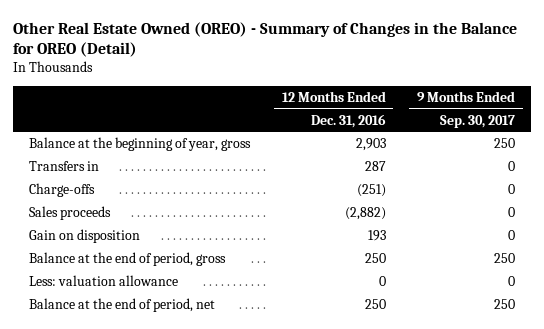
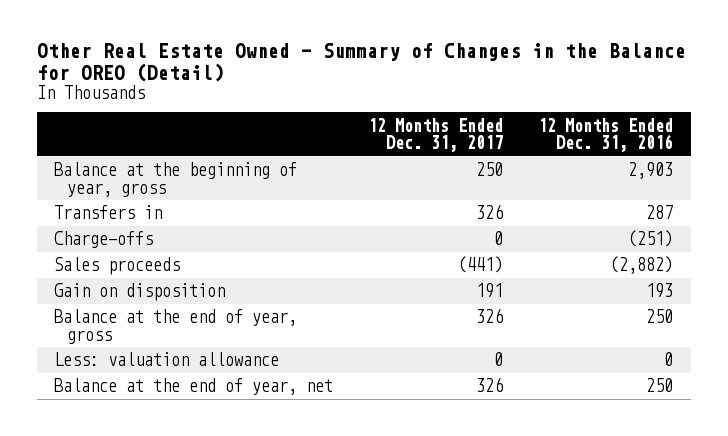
- Other Real Estate Owned (OREO) - Summary of Changes in the Balance for OREO (Detail)
+ Other Real Estate Owned - Summary of Changes in the Balance for OREO (Detail)
- | 12 Months Ended Dec. 31, 2016 | 9 Months Ended Sep. 30, 2017
+ | 12 Months Ended Dec. 31, 2017 | 12 Months Ended Dec. 31, 2016
- Balance at the end of period, gross | 250 | 250
+ Balance at the end of year, gross | 326 | 250
- Balance at the end of period, net | 250 | 250
+ Balance at the end of year, net | 326 | 250

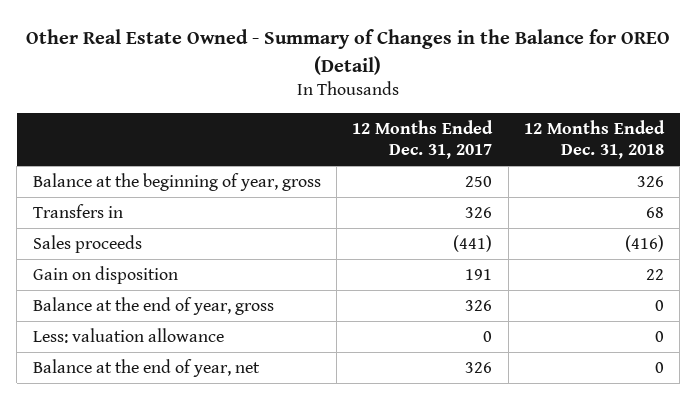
- | 12 Months Ended Dec. 31, 2017 | 12 Months Ended Dec. 31, 2016
+ | 12 Months Ended Dec. 31, 2017 | 12 Months Ended Dec. 31, 2018
- Charge-offs | 0 | (251)

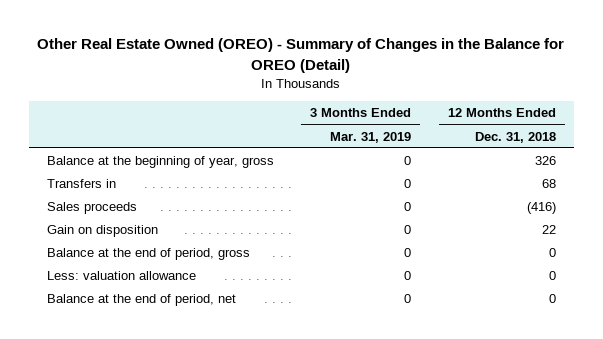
- Other Real Estate Owned - Summary of Changes in the Balance for OREO (Detail)
+ Other Real Estate Owned (OREO) - Summary of Changes in the Balance for OREO (Detail)
- | 12 Months Ended Dec. 31, 2017 | 12 Months Ended Dec. 31, 2018
+ | 3 Months Ended Mar. 31, 2019 | 12 Months Ended Dec. 31, 2018
- Balance at the end of year, gross | 326 | 0
+ Balance at the end of period, gross | 0 | 0
- Balance at the end of year, net | 326 | 0
+ Balance at the end of period, net | 0 | 0

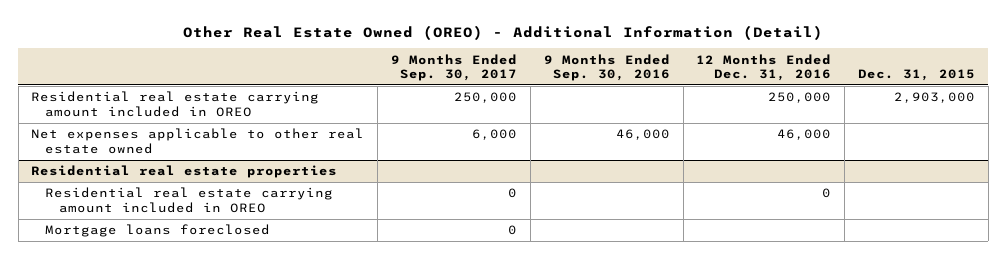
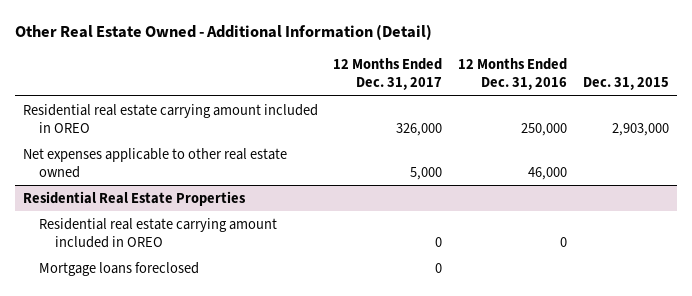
- Other Real Estate Owned (OREO) - Additional Information (Detail)
+ Other Real Estate Owned - Additional Information (Detail)
- | 9 Months Ended Sep. 30, 2017 | 9 Months Ended Sep. 30, 2016 | 12 Months Ended Dec. 31, 2016 | Dec. 31, 2015
+ | 12 Months Ended Dec. 31, 2017 | 12 Months Ended Dec. 31, 2016 | Dec. 31, 2015
- Residential real estate properties
+ Residential Real Estate Properties

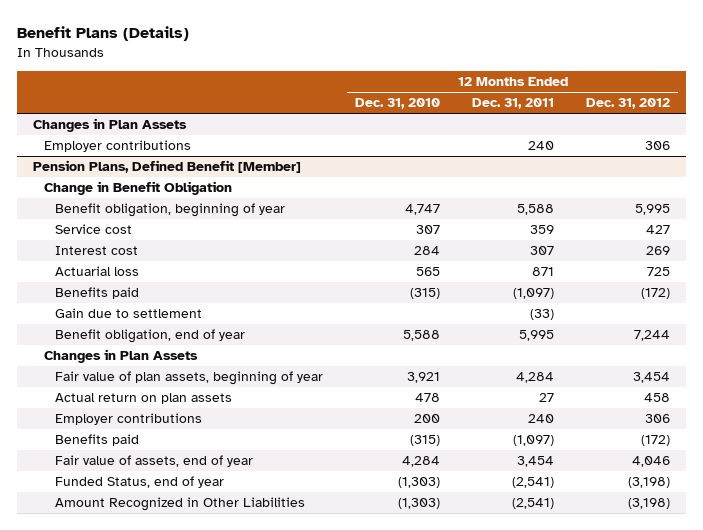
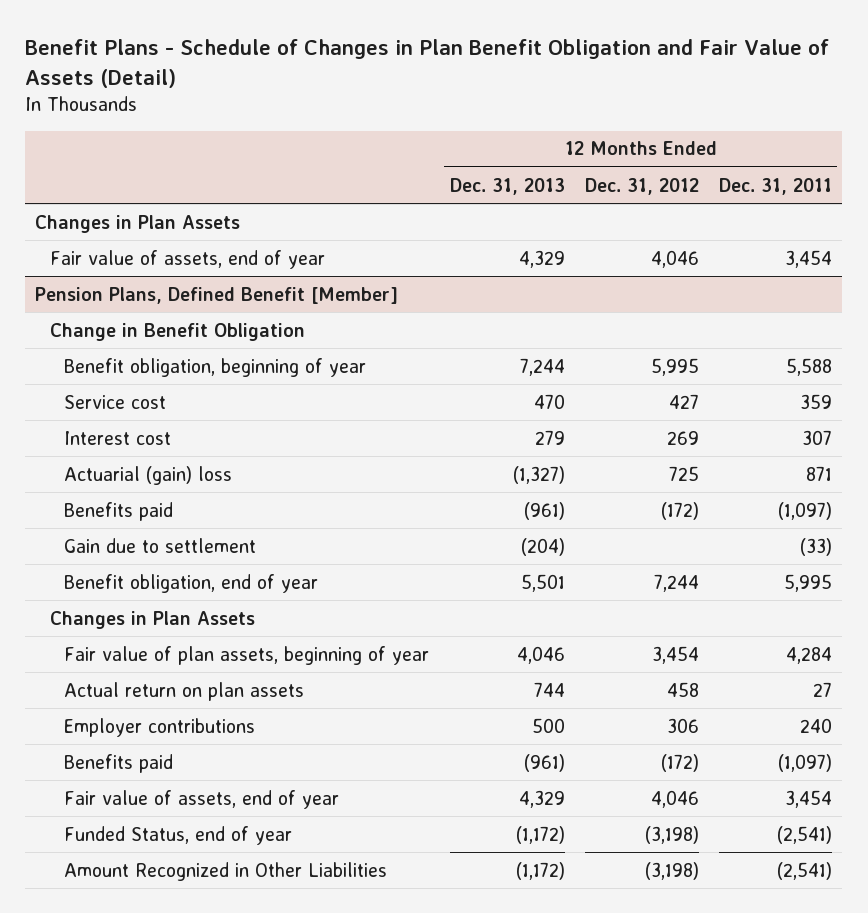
- Benefit Plans (Details)
+ Benefit Plans - Schedule of Changes in Plan Benefit Obligation and Fair Value of Assets (Detail)
- | 12 Months Ended Dec. 31, 2010 | 12 Months Ended Dec. 31, 2011 | 12 Months Ended Dec. 31, 2012
+ | 12 Months Ended Dec. 31, 2013 | 12 Months Ended Dec. 31, 2012 | 12 Months Ended Dec. 31, 2011
- Employer contributions | | 240 | 306
+ Fair value of assets, end of year | 4,329 | 4,046 | 3,454
@ Pension Plans, Defined Benefit [Member]
- Actuarial loss | 565 | 871 | 725
+ Actuarial (gain) loss | (1,327) | 725 | 871

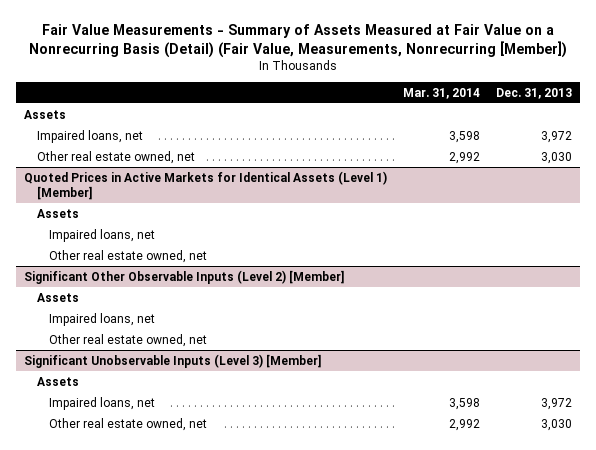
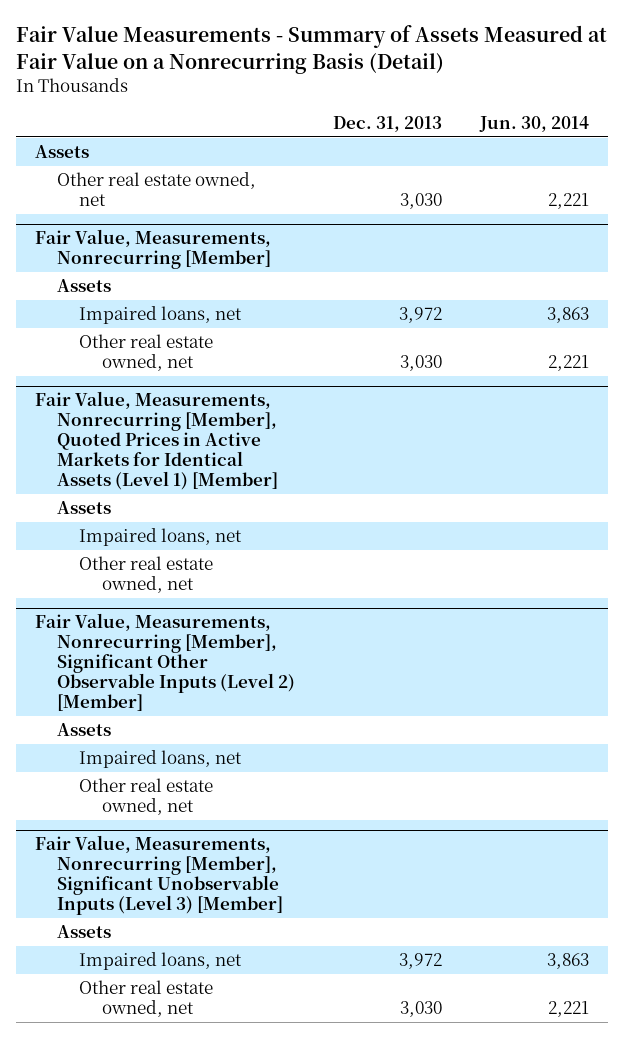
- Fair Value Measurements - Summary of Assets Measured at Fair Value on a Nonrecurring Basis (Detail) (Fair Value, Measurements, Nonrecurring [Member])
+ Fair Value Measurements - Summary of Assets Measured at Fair Value on a Nonrecurring Basis (Detail)
- | Mar. 31, 2014 | Dec. 31, 2013
+ | Dec. 31, 2013 | Jun. 30, 2014
+ Other real estate owned, net | 3,030 | 2,221
+ Fair Value, Measurements, Nonrecurring [Member]
+ Assets
- Quoted Prices in Active Markets for Identical Assets (Level 1) [Member]
+ Fair Value, Measurements, Nonrecurring [Member], Quoted Prices in Active Markets for Identical Assets (Level 1) [Member]
- Significant Other Observable Inputs (Level 2) [Member]
+ Fair Value, Measurements, Nonrecurring [Member], Significant Other Observable Inputs (Level 2) [Member]
- Significant Unobservable Inputs (Level 3) [Member]
+ Fair Value, Measurements, Nonrecurring [Member], Significant Unobservable Inputs (Level 3) [Member]

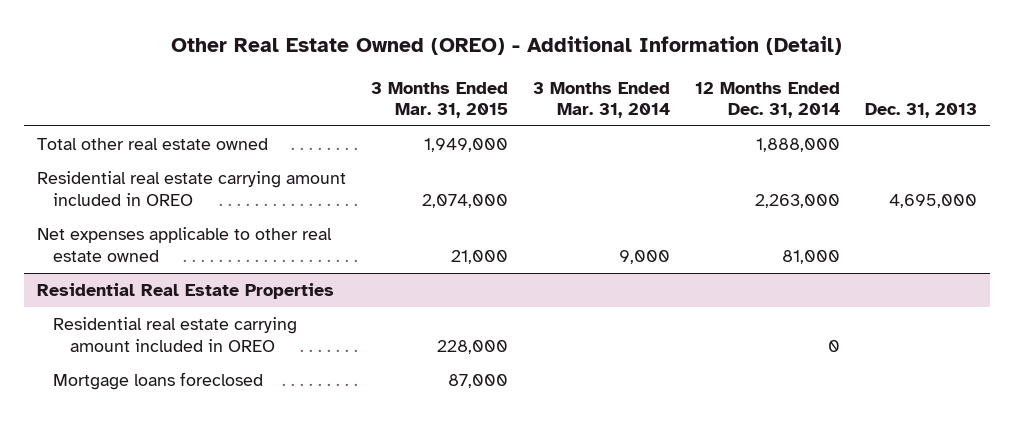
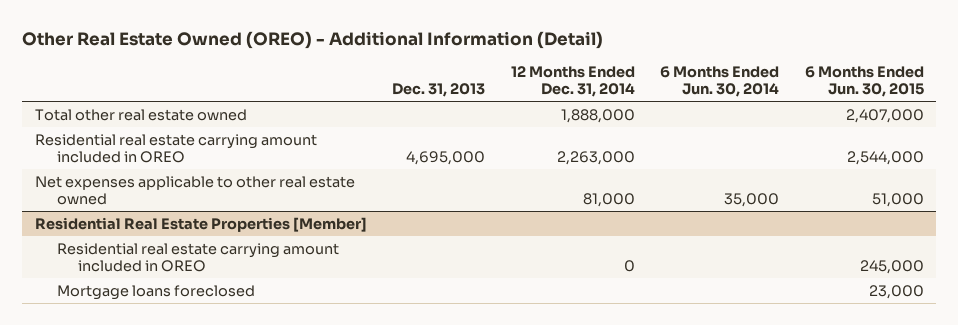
- | 3 Months Ended Mar. 31, 2015 | 3 Months Ended Mar. 31, 2014 | 12 Months Ended Dec. 31, 2014 | Dec. 31, 2013
+ | Dec. 31, 2013 | 12 Months Ended Dec. 31, 2014 | 6 Months Ended Jun. 30, 2014 | 6 Months Ended Jun. 30, 2015
- Residential Real Estate Properties
+ Residential Real Estate Properties [Member]

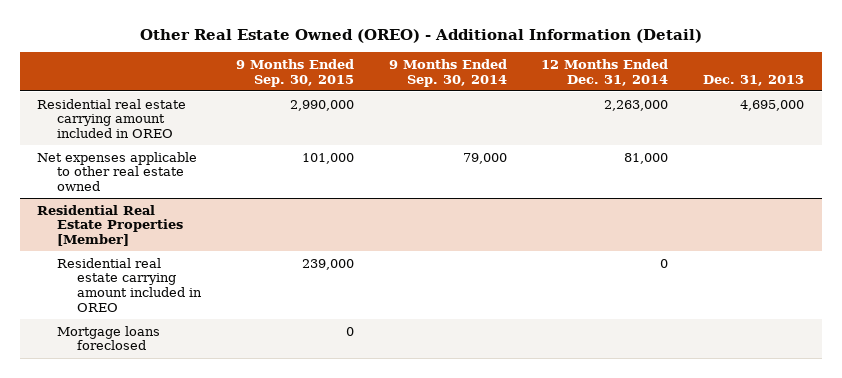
- | Dec. 31, 2013 | 12 Months Ended Dec. 31, 2014 | 6 Months Ended Jun. 30, 2014 | 6 Months Ended Jun. 30, 2015
+ | 9 Months Ended Sep. 30, 2015 | 9 Months Ended Sep. 30, 2014 | 12 Months Ended Dec. 31, 2014 | Dec. 31, 2013
- Total other real estate owned | | 1,888,000 | | 2,407,000

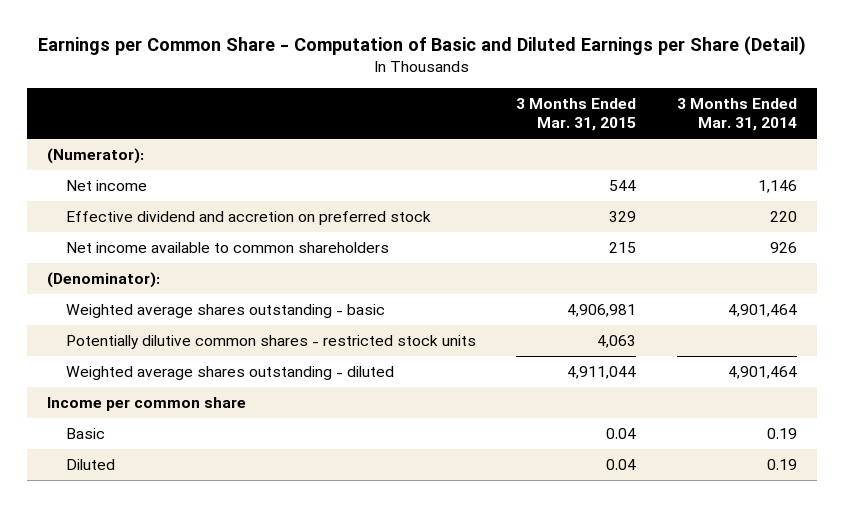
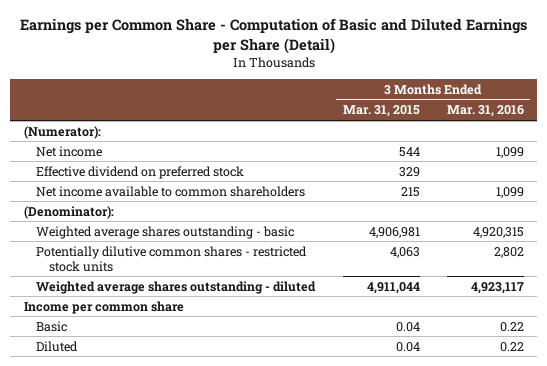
- | 3 Months Ended Mar. 31, 2015 | 3 Months Ended Mar. 31, 2014
+ | 3 Months Ended Mar. 31, 2015 | 3 Months Ended Mar. 31, 2016
- Effective dividend and accretion on preferred stock | 329 | 220
+ Effective dividend on preferred stock | 329 |

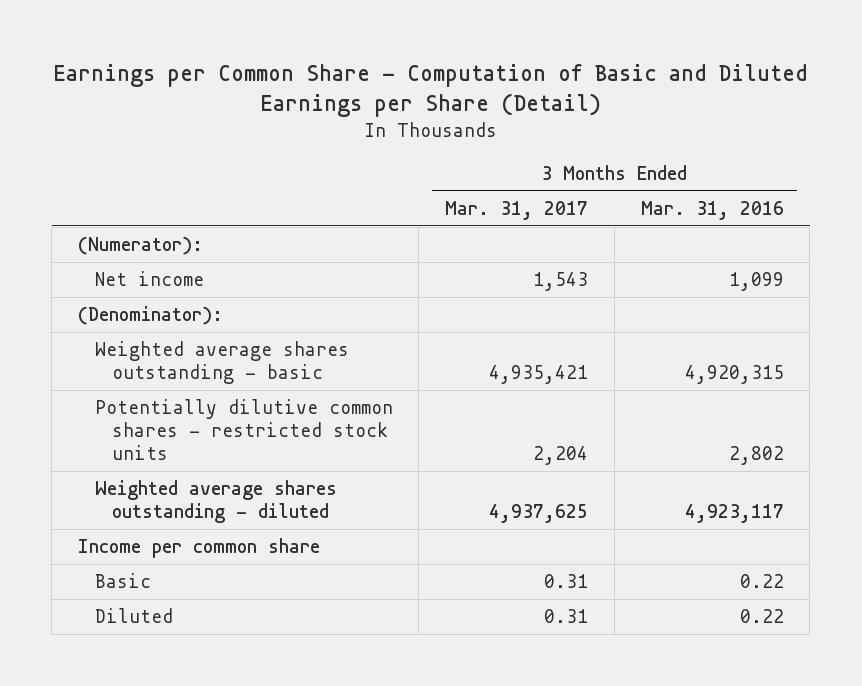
- | 3 Months Ended Mar. 31, 2015 | 3 Months Ended Mar. 31, 2016
+ | 3 Months Ended Mar. 31, 2017 | 3 Months Ended Mar. 31, 2016
- Effective dividend on preferred stock | 329 |
- Net income available to common shareholders | 215 | 1,099

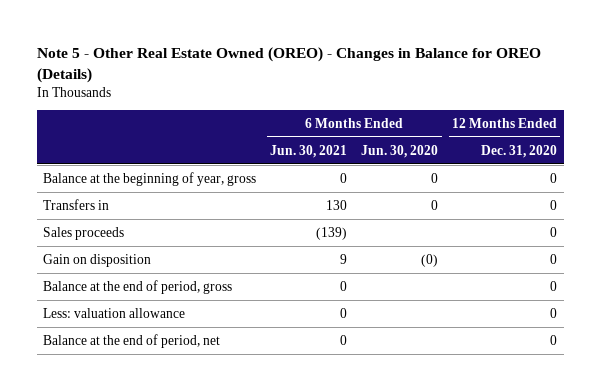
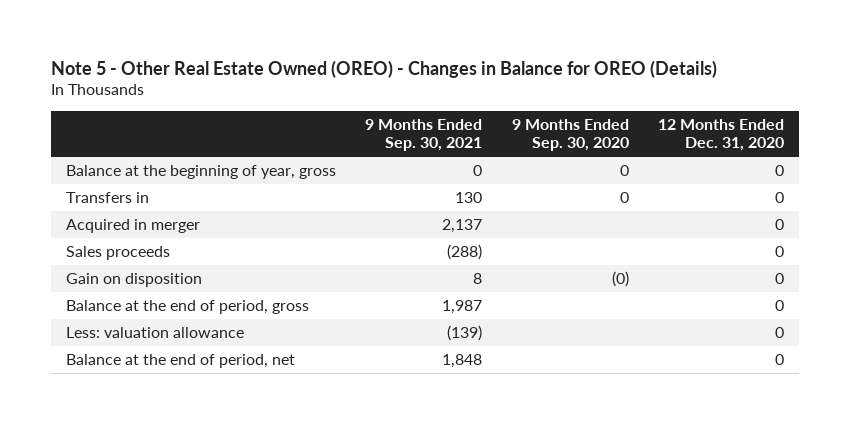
- | 6 Months Ended Jun. 30, 2021 | 6 Months Ended Jun. 30, 2020 | 12 Months Ended Dec. 31, 2020
+ | 9 Months Ended Sep. 30, 2021 | 9 Months Ended Sep. 30, 2020 | 12 Months Ended Dec. 31, 2020
+ Acquired in merger | 2,137 | | 0

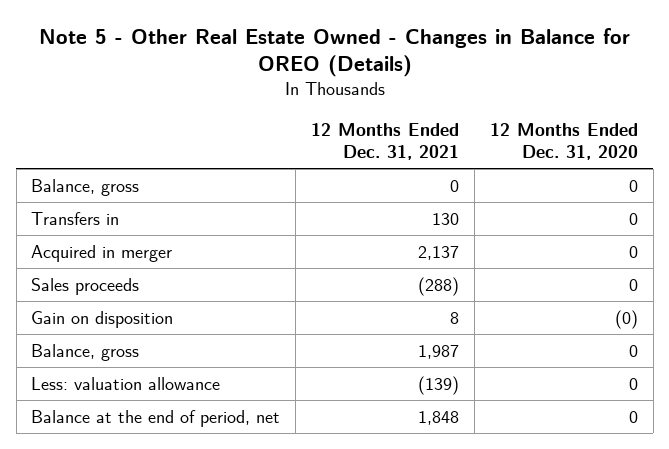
- Note 5 - Other Real Estate Owned (OREO) - Changes in Balance for OREO (Details)
+ Note 5 - Other Real Estate Owned - Changes in Balance for OREO (Details)
- | 9 Months Ended Sep. 30, 2021 | 9 Months Ended Sep. 30, 2020 | 12 Months Ended Dec. 31, 2020
+ | 12 Months Ended Dec. 31, 2021 | 12 Months Ended Dec. 31, 2020
- Balance at the beginning of year, gross | 0 | 0 | 0
+ Balance, gross | 0 | 0
- Gain on disposition | 8 | (0) | 0
- Balance at the end of period, gross | 1,987 | | 0
+ Gain on disposition | 8 | (0)
+ Balance, gross | 1,987 | 0

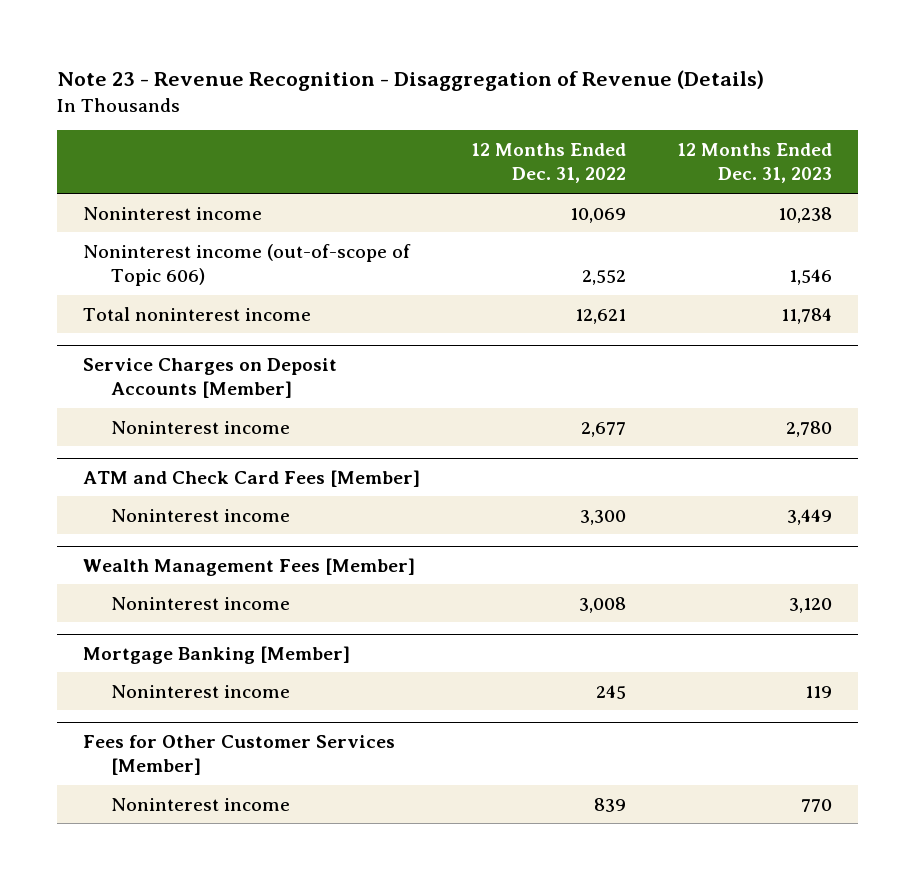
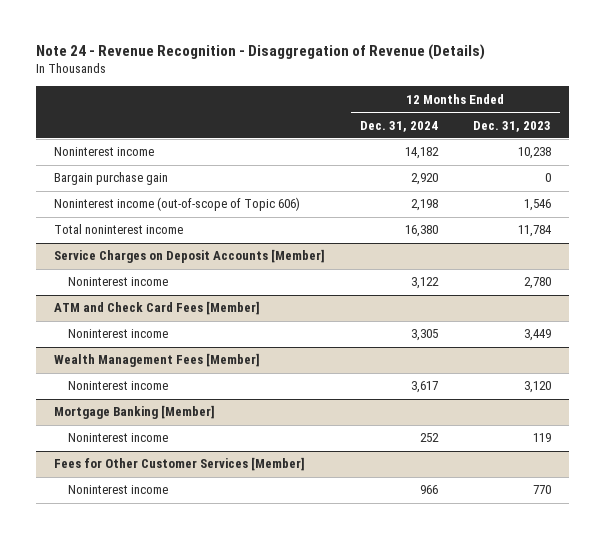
- Note 23 - Revenue Recognition - Disaggregation of Revenue (Details)
+ Note 24 - Revenue Recognition - Disaggregation of Revenue (Details)
- | 12 Months Ended Dec. 31, 2022 | 12 Months Ended Dec. 31, 2023
+ | 12 Months Ended Dec. 31, 2024 | 12 Months Ended Dec. 31, 2023
+ Bargain purchase gain | 2,920 | 0

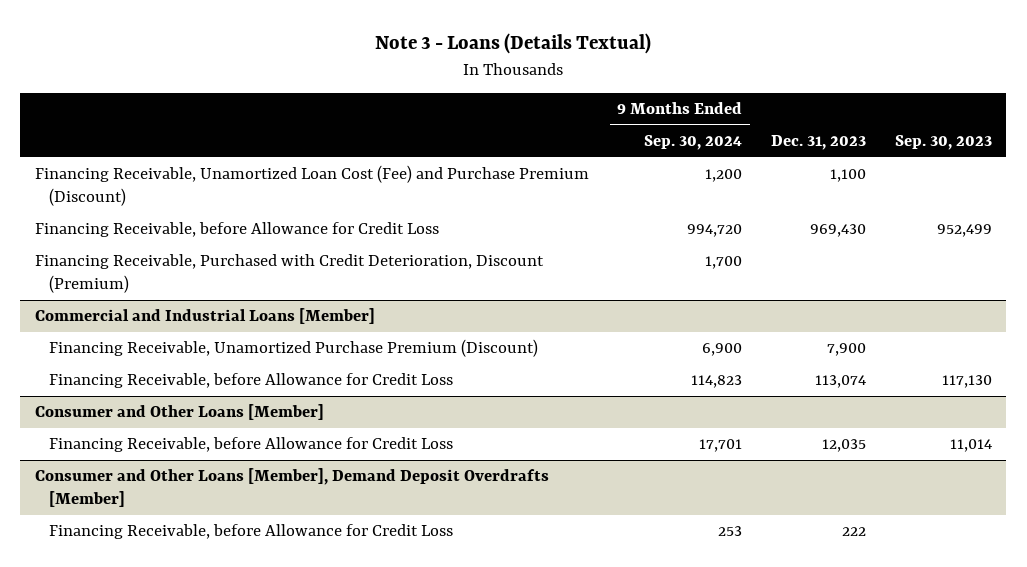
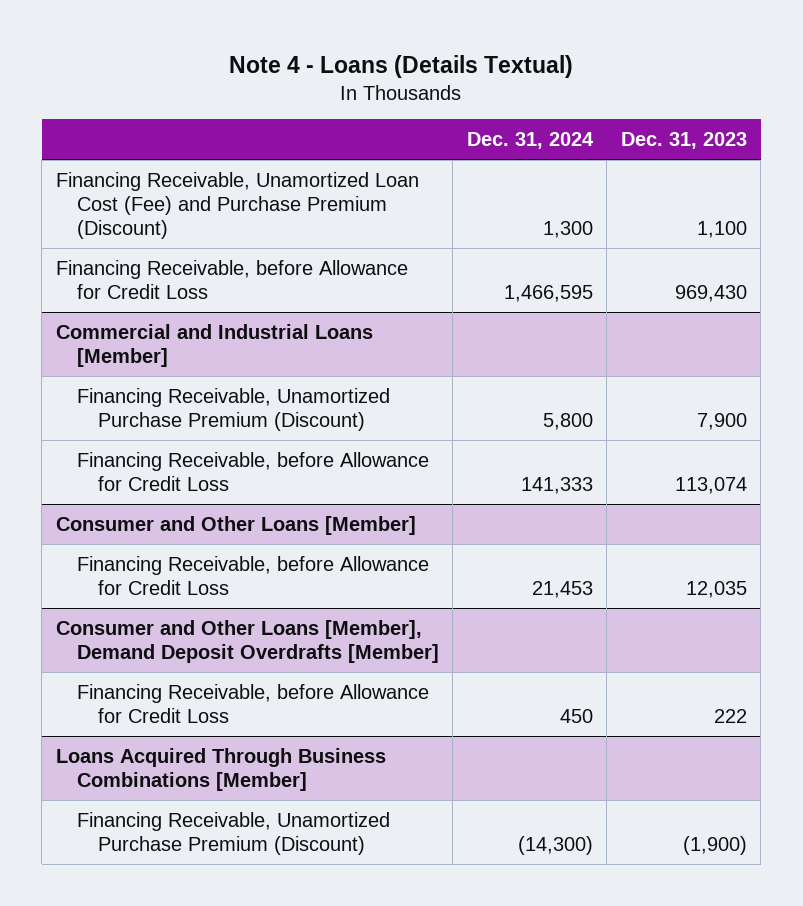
- Note 3 - Loans (Details Textual)
+ Note 4 - Loans (Details Textual)
- | 9 Months Ended Sep. 30, 2024 | Dec. 31, 2023 | Sep. 30, 2023
+ | Dec. 31, 2024 | Dec. 31, 2023
- Financing Receivable, Purchased with Credit Deterioration, Discount (Premium) | 1,700 | |
+ Loans Acquired Through Business Combinations [Member]
+ Financing Receivable, Unamortized Purchase Premium (Discount) | (14,300) | (1,900)

